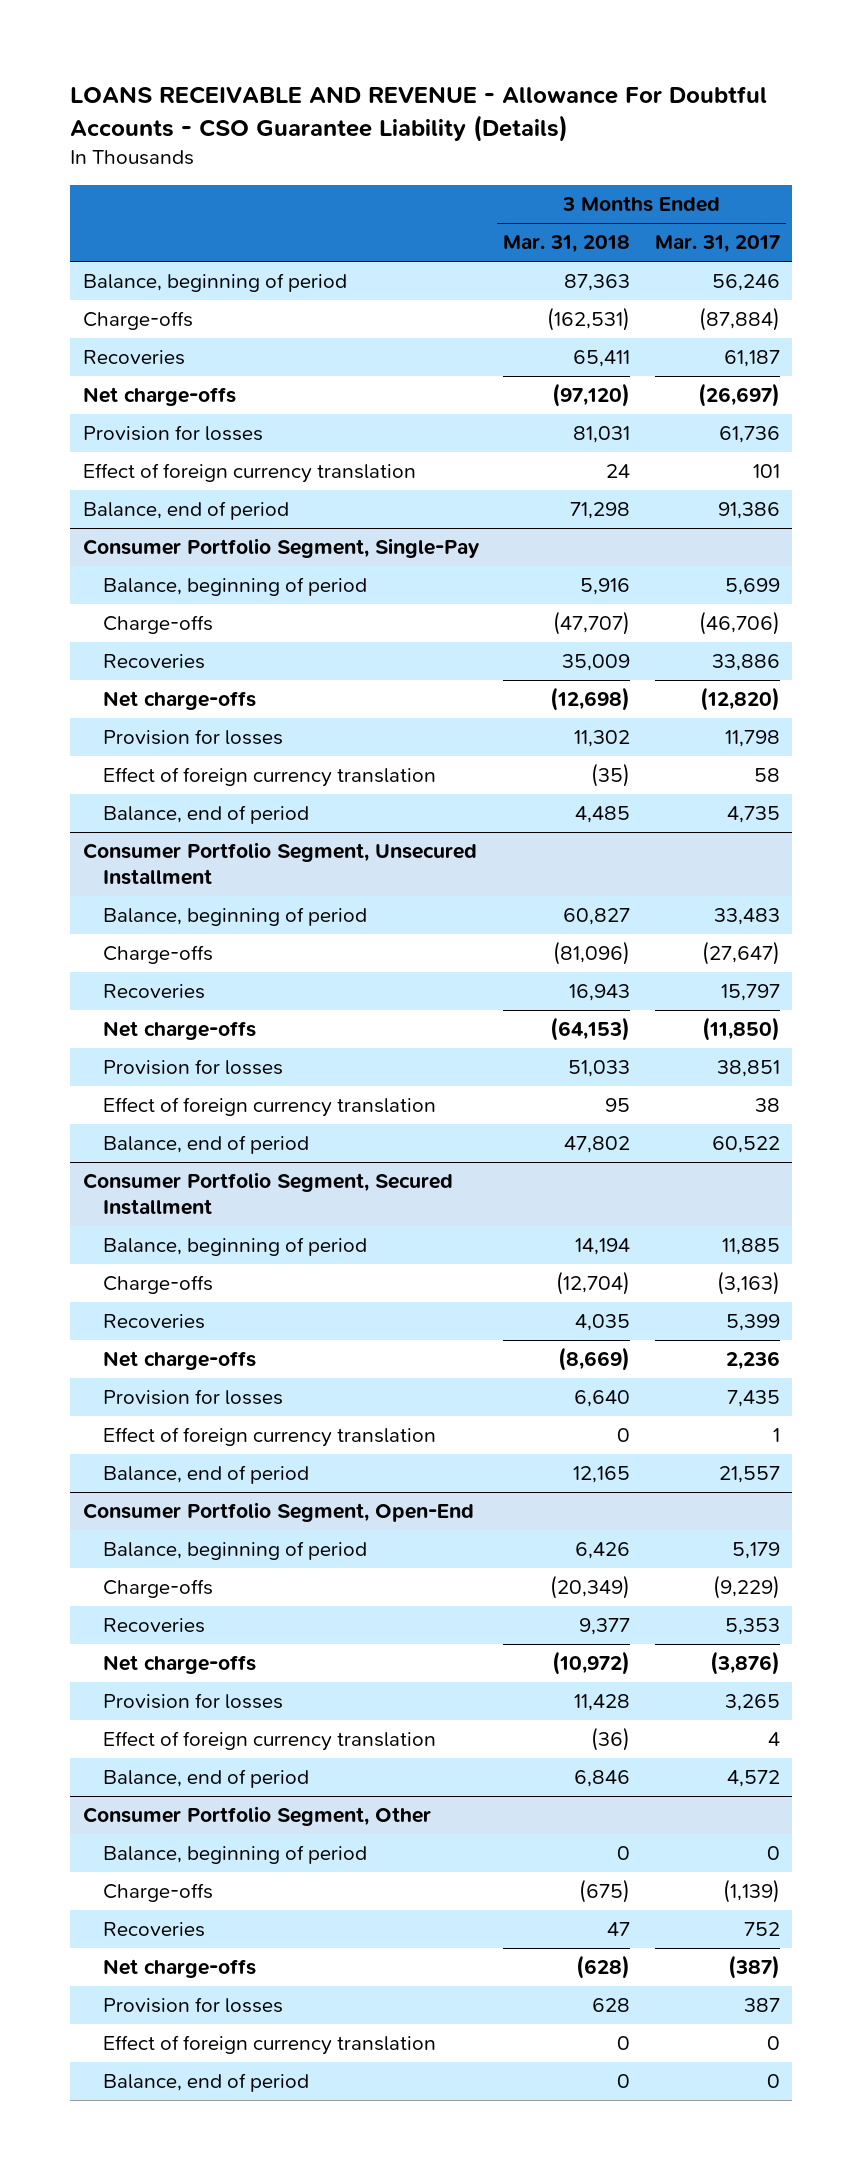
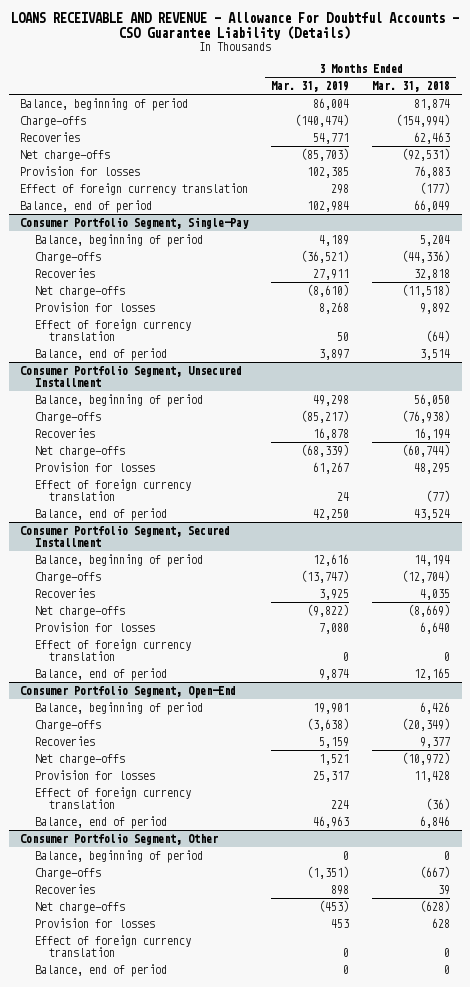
- | 3 Months Ended Mar. 31, 2018 | 3 Months Ended Mar. 31, 2017
+ | 3 Months Ended Mar. 31, 2019 | 3 Months Ended Mar. 31, 2018
- Balance, beginning of period | 87,363 | 56,246
- Charge-offs | (162,531) | (87,884)
- Recoveries | 65,411 | 61,187
- Net charge-offs | (97,120) | (26,697)
- Provision for losses | 81,031 | 61,736
- Effect of foreign currency translation | 24 | 101
- Balance, end of period | 71,298 | 91,386
+ Balance, beginning of period | 86,004 | 81,874
+ Charge-offs | (140,474) | (154,994)
+ Recoveries | 54,771 | 62,463
+ Net charge-offs | (85,703) | (92,531)
+ Provision for losses | 102,385 | 76,883
+ Effect of foreign currency translation | 298 | (177)
+ Balance, end of period | 102,984 | 66,049
@ Consumer Portfolio Segment, Single-Pay
- Balance, beginning of period | 5,916 | 5,699
- Charge-offs | (47,707) | (46,706)
- Recoveries | 35,009 | 33,886
- Net charge-offs | (12,698) | (12,820)
- Provision for losses | 11,302 | 11,798
- Effect of foreign currency translation | (35) | 58
- Balance, end of period | 4,485 | 4,735
+ Balance, beginning of period | 4,189 | 5,204
+ Charge-offs | (36,521) | (44,336)
+ Recoveries | 27,911 | 32,818
+ Net charge-offs | (8,610) | (11,518)
+ Provision for losses | 8,268 | 9,892
+ Effect of foreign currency translation | 50 | (64)
+ Balance, end of period | 3,897 | 3,514
@ Consumer Portfolio Segment, Unsecured Installment
- Balance, beginning of period | 60,827 | 33,483
- Charge-offs | (81,096) | (27,647)
- Recoveries | 16,943 | 15,797
- Net charge-offs | (64,153) | (11,850)
- Provision for losses | 51,033 | 38,851
- Effect of foreign currency translation | 95 | 38
- Balance, end of period | 47,802 | 60,522
+ Balance, beginning of period | 49,298 | 56,050
+ Charge-offs | (85,217) | (76,938)
+ Recoveries | 16,878 | 16,194
+ Net charge-offs | (68,339) | (60,744)
+ Provision for losses | 61,267 | 48,295
+ Effect of foreign currency translation | 24 | (77)
+ Balance, end of period | 42,250 | 43,524
@ Consumer Portfolio Segment, Other
- Charge-offs | (675) | (1,139)
- Recoveries | 47 | 752
+ Charge-offs | (1,351) | (667)
+ Recoveries | 898 | 39

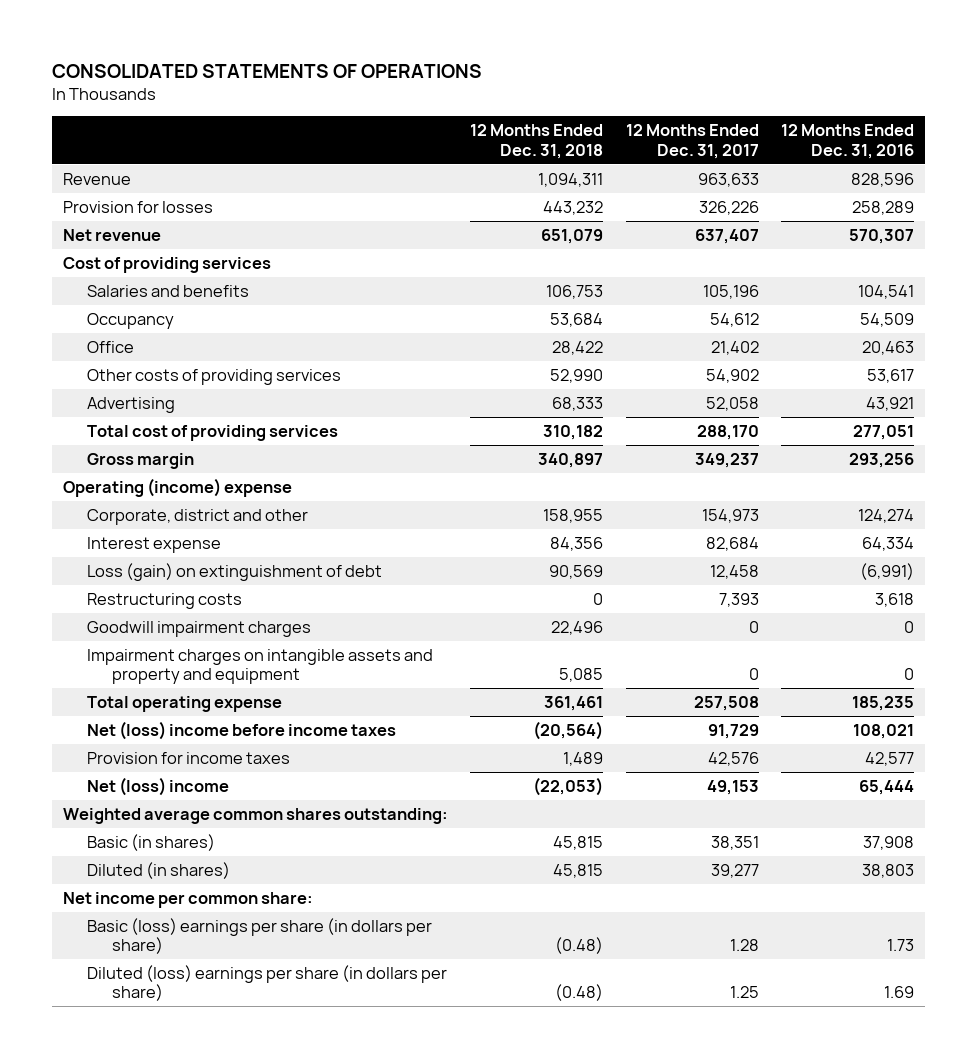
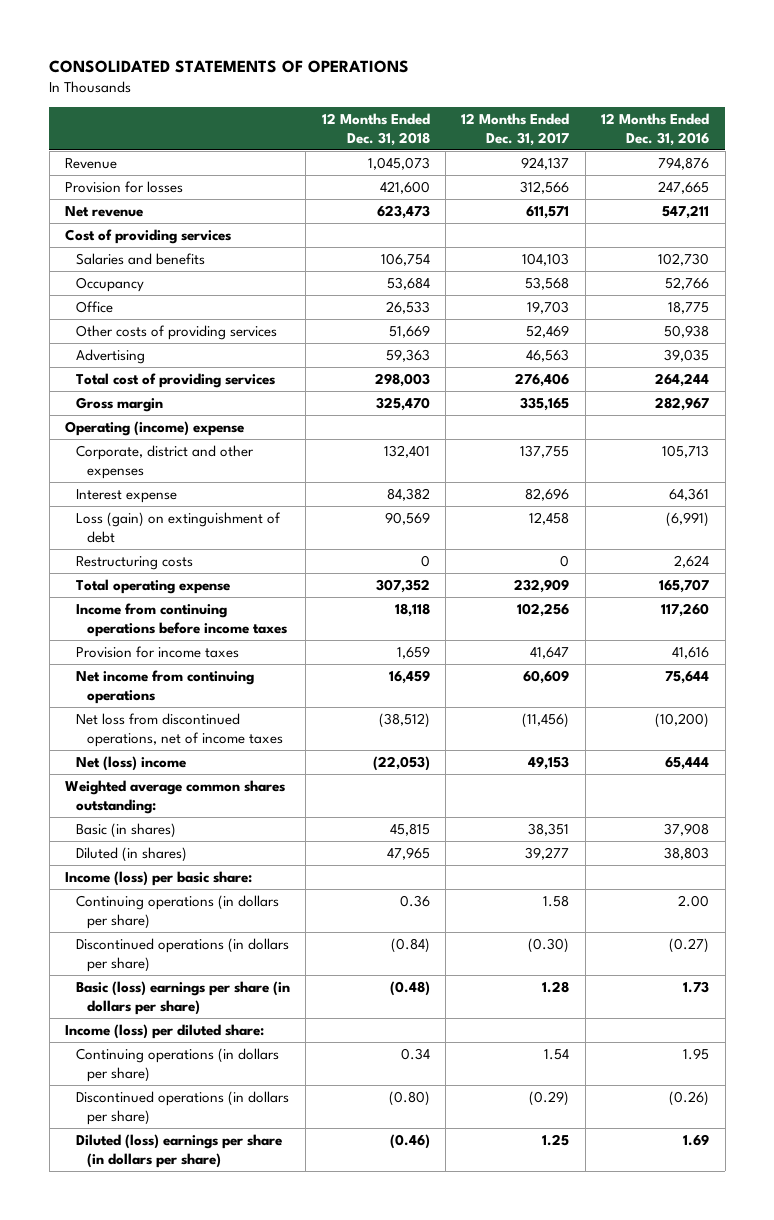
- Revenue | 1,094,311 | 963,633 | 828,596
- Provision for losses | 443,232 | 326,226 | 258,289
- Net revenue | 651,079 | 637,407 | 570,307
+ Revenue | 1,045,073 | 924,137 | 794,876
+ Provision for losses | 421,600 | 312,566 | 247,665
+ Net revenue | 623,473 | 611,571 | 547,211
- Salaries and benefits | 106,753 | 105,196 | 104,541
- Occupancy | 53,684 | 54,612 | 54,509
- Office | 28,422 | 21,402 | 20,463
- Other costs of providing services | 52,990 | 54,902 | 53,617
- Advertising | 68,333 | 52,058 | 43,921
- Total cost of providing services | 310,182 | 288,170 | 277,051
- Gross margin | 340,897 | 349,237 | 293,256
+ Salaries and benefits | 106,754 | 104,103 | 102,730
+ Occupancy | 53,684 | 53,568 | 52,766
+ Office | 26,533 | 19,703 | 18,775
+ Other costs of providing services | 51,669 | 52,469 | 50,938
+ Advertising | 59,363 | 46,563 | 39,035
+ Total cost of providing services | 298,003 | 276,406 | 264,244
+ Gross margin | 325,470 | 335,165 | 282,967
- Corporate, district and other | 158,955 | 154,973 | 124,274
- Interest expense | 84,356 | 82,684 | 64,334
+ Corporate, district and other expenses | 132,401 | 137,755 | 105,713
+ Interest expense | 84,382 | 82,696 | 64,361
- Restructuring costs | 0 | 7,393 | 3,618
- Goodwill impairment charges | 22,496 | 0 | 0
- Impairment charges on intangible assets and property and equipment | 5,085 | 0 | 0
- Total operating expense | 361,461 | 257,508 | 185,235
- Net (loss) income before income taxes | (20,564) | 91,729 | 108,021
- Provision for income taxes | 1,489 | 42,576 | 42,577
+ Restructuring costs | 0 | 0 | 2,624
+ Total operating expense | 307,352 | 232,909 | 165,707
+ Income from continuing operations before income taxes | 18,118 | 102,256 | 117,260
+ Provision for income taxes | 1,659 | 41,647 | 41,616
+ Net income from continuing operations | 16,459 | 60,609 | 75,644
+ Net loss from discontinued operations, net of income taxes | (38,512) | (11,456) | (10,200)
- Diluted (in shares) | 45,815 | 39,277 | 38,803
- Net income per common share:
+ Diluted (in shares) | 47,965 | 39,277 | 38,803
+ Income (loss) per basic share:
+ Continuing operations (in dollars per share) | 0.36 | 1.58 | 2.00
+ Discontinued operations (in dollars per share) | (0.84) | (0.30) | (0.27)
- Diluted (loss) earnings per share (in dollars per share) | (0.48) | 1.25 | 1.69
+ Income (loss) per diluted share:
+ Continuing operations (in dollars per share) | 0.34 | 1.54 | 1.95
+ Discontinued operations (in dollars per share) | (0.80) | (0.29) | (0.26)
+ Diluted (loss) earnings per share (in dollars per share) | (0.46) | 1.25 | 1.69

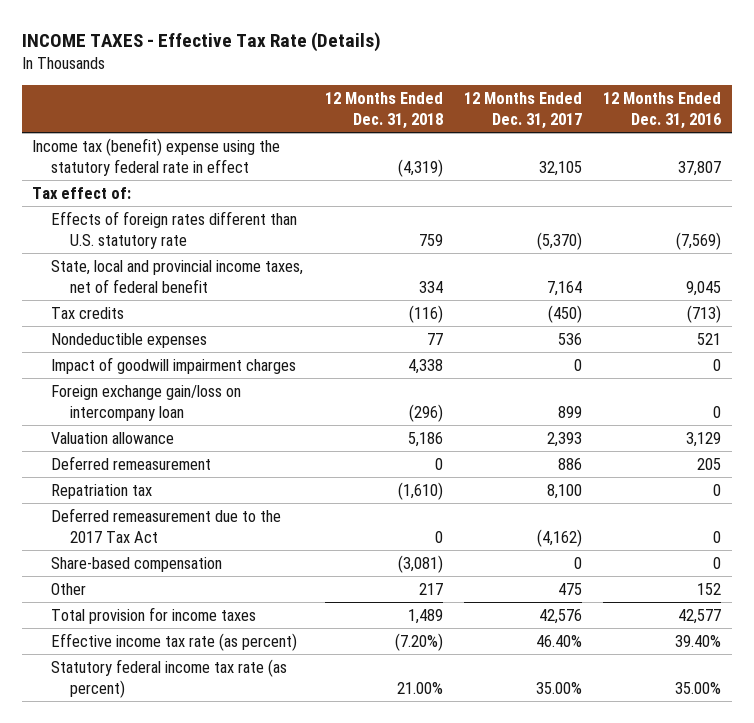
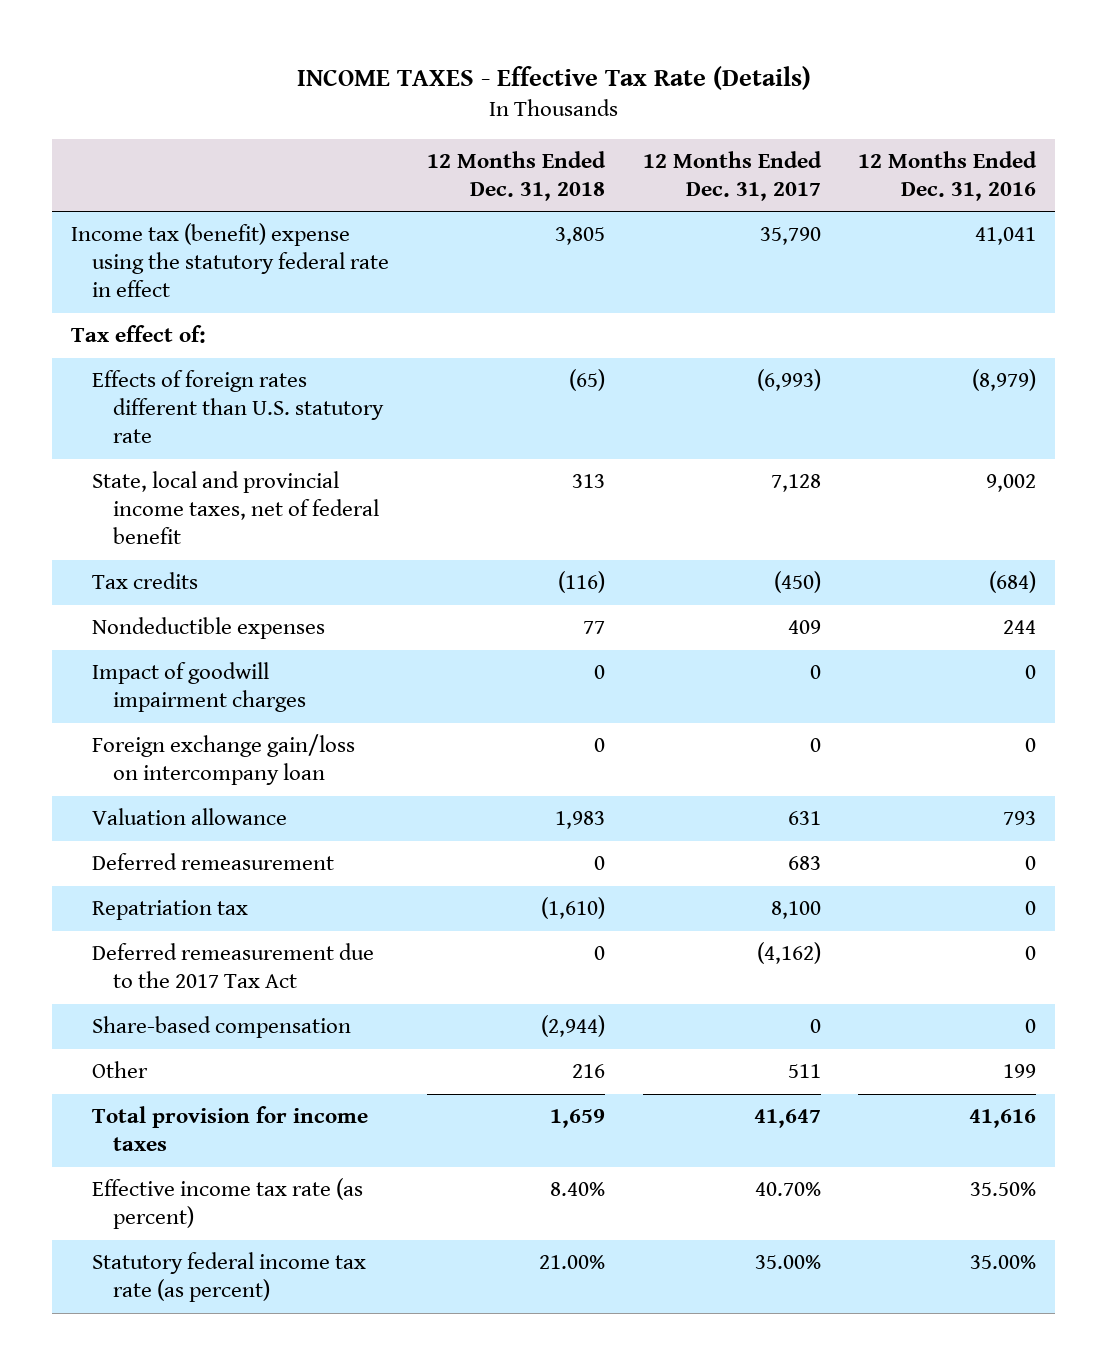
- Income tax (benefit) expense using the statutory federal rate in effect | (4,319) | 32,105 | 37,807
+ Income tax (benefit) expense using the statutory federal rate in effect | 3,805 | 35,790 | 41,041
- Effects of foreign rates different than U.S. statutory rate | 759 | (5,370) | (7,569)
- State, local and provincial income taxes, net of federal benefit | 334 | 7,164 | 9,045
- Tax credits | (116) | (450) | (713)
- Nondeductible expenses | 77 | 536 | 521
- Impact of goodwill impairment charges | 4,338 | 0 | 0
- Foreign exchange gain/loss on intercompany loan | (296) | 899 | 0
- Valuation allowance | 5,186 | 2,393 | 3,129
- Deferred remeasurement | 0 | 886 | 205
+ Effects of foreign rates different than U.S. statutory rate | (65) | (6,993) | (8,979)
+ State, local and provincial income taxes, net of federal benefit | 313 | 7,128 | 9,002
+ Tax credits | (116) | (450) | (684)
+ Nondeductible expenses | 77 | 409 | 244
+ Impact of goodwill impairment charges | 0 | 0 | 0
+ Foreign exchange gain/loss on intercompany loan | 0 | 0 | 0
+ Valuation allowance | 1,983 | 631 | 793
+ Deferred remeasurement | 0 | 683 | 0
- Share-based compensation | (3,081) | 0 | 0
- Other | 217 | 475 | 152
- Total provision for income taxes | 1,489 | 42,576 | 42,577
- Effective income tax rate (as percent) | (7.20%) | 46.40% | 39.40%
+ Share-based compensation | (2,944) | 0 | 0
+ Other | 216 | 511 | 199
+ Total provision for income taxes | 1,659 | 41,647 | 41,616
+ Effective income tax rate (as percent) | 8.40% | 40.70% | 35.50%

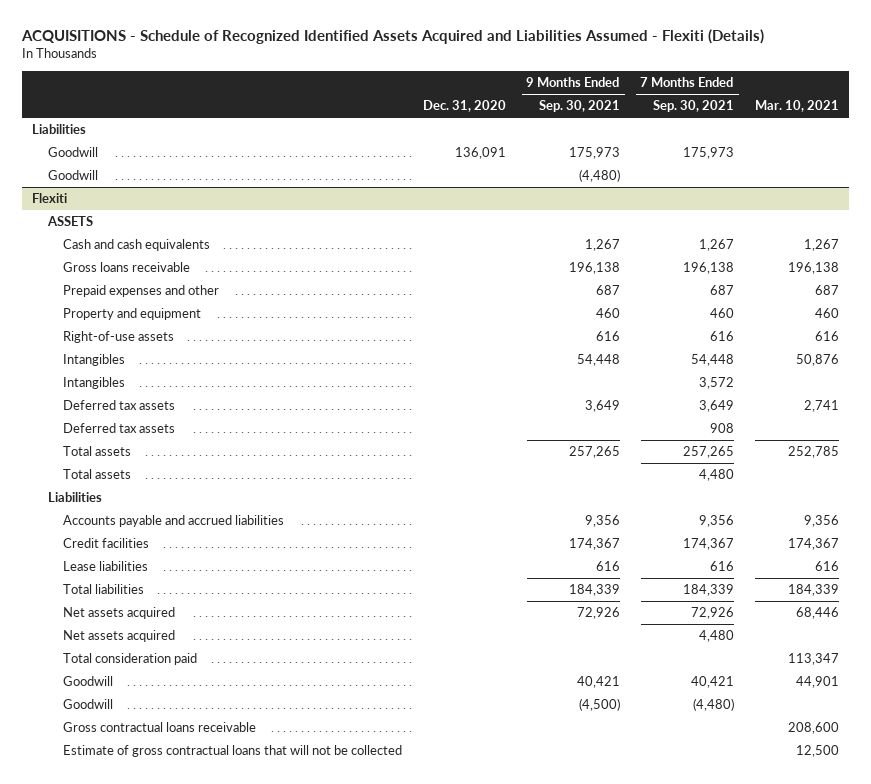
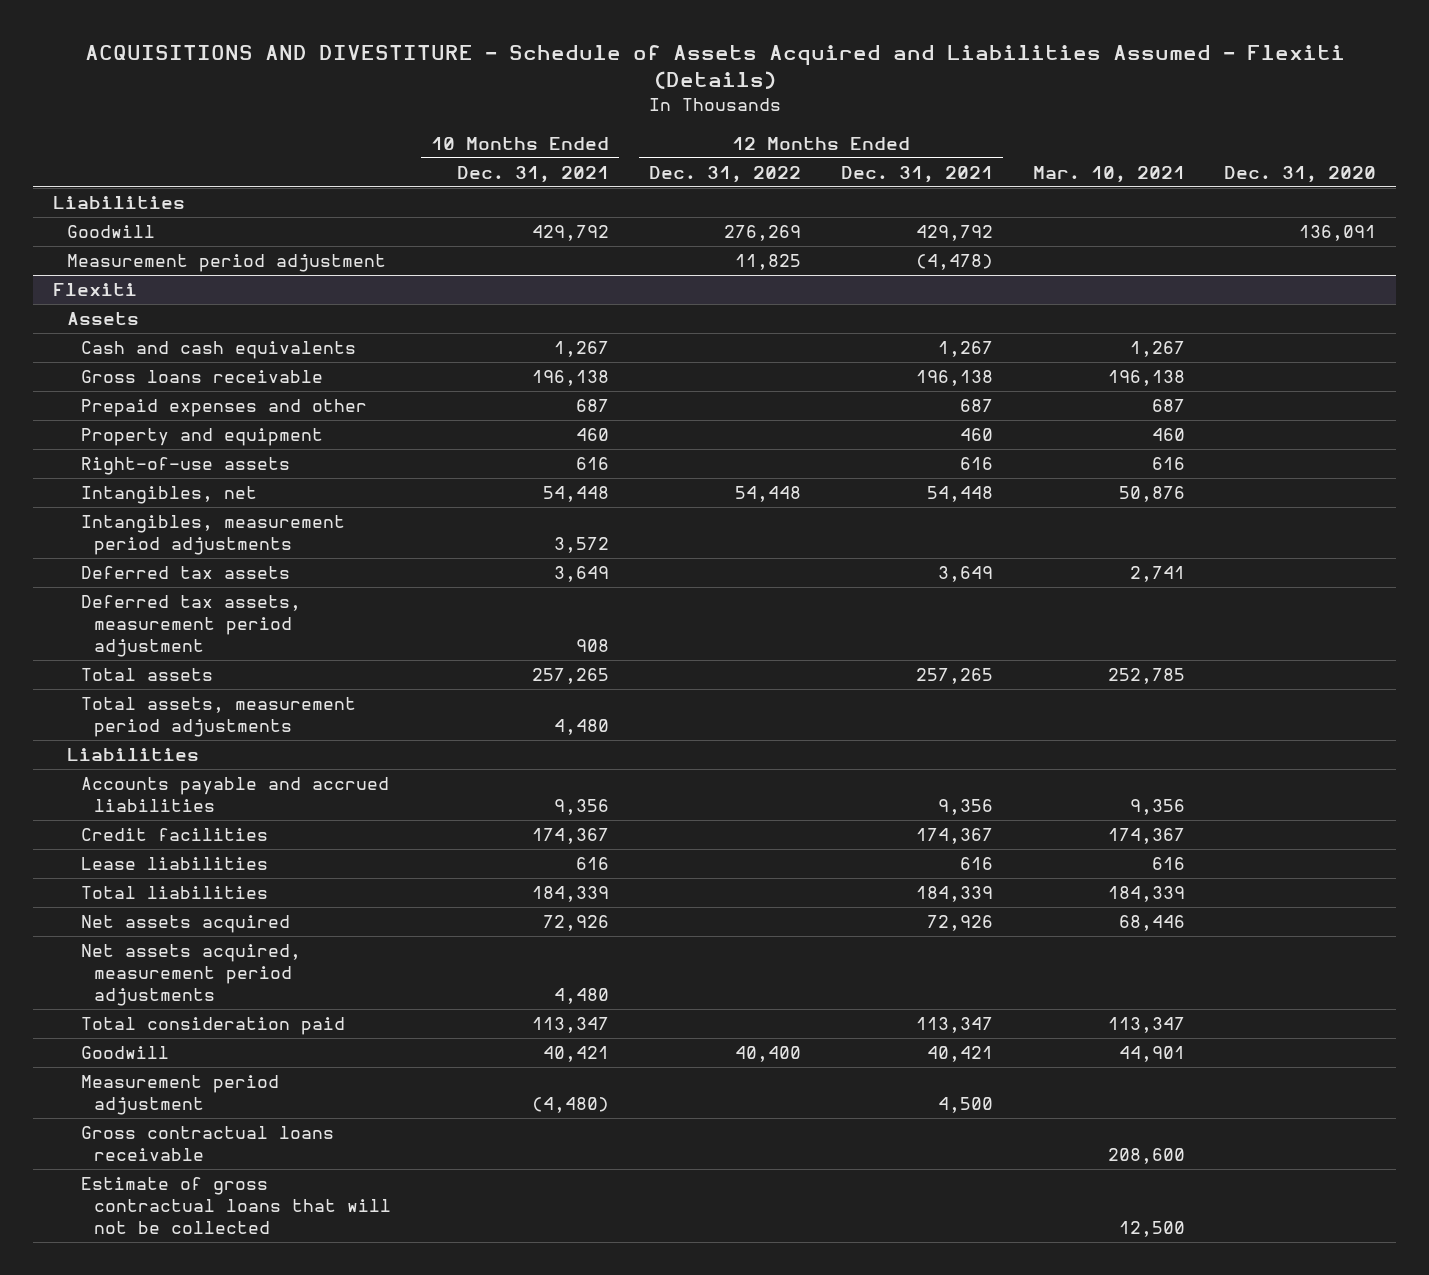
- ACQUISITIONS - Schedule of Recognized Identified Assets Acquired and Liabilities Assumed - Flexiti (Details)
+ ACQUISITIONS AND DIVESTITURE - Schedule of Assets Acquired and Liabilities Assumed - Flexiti (Details)
- | Dec. 31, 2020 | 9 Months Ended Sep. 30, 2021 | 7 Months Ended Sep. 30, 2021 | Mar. 10, 2021
+ | 10 Months Ended Dec. 31, 2021 | 12 Months Ended Dec. 31, 2022 | 12 Months Ended Dec. 31, 2021 | Mar. 10, 2021 | Dec. 31, 2020
- Goodwill | | (4,480) | |
+ Measurement period adjustment | | 11,825 | (4,478) | |
@ Flexiti
- ASSETS
+ Assets
- Intangibles | | 54,448 | 54,448 | 50,876
- Intangibles | | | 3,572 |
+ Intangibles, net | 54,448 | 54,448 | 54,448 | 50,876 |
+ Intangibles, measurement period adjustments | 3,572 | | | |
- Deferred tax assets | | | 908 |
+ Deferred tax assets, measurement period adjustment | 908 | | | |
- Total assets | | | 4,480 |
+ Total assets, measurement period adjustments | 4,480 | | | |
- Net assets acquired | | | 4,480 |
+ Net assets acquired, measurement period adjustments | 4,480 | | | |
- Goodwill | | (4,500) | (4,480) |
+ Measurement period adjustment | (4,480) | | 4,500 | |

